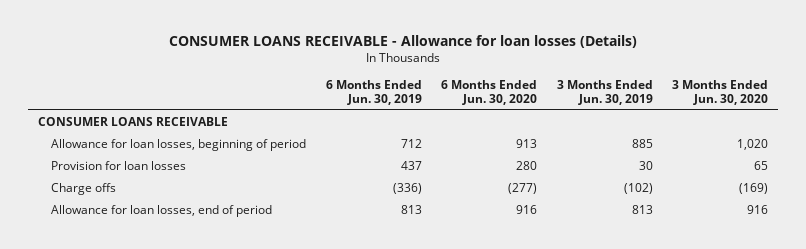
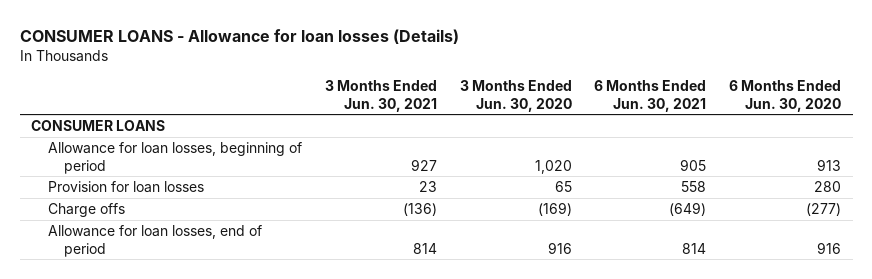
- CONSUMER LOANS RECEIVABLE - Allowance for loan losses (Details)
+ CONSUMER LOANS - Allowance for loan losses (Details)
- | 6 Months Ended Jun. 30, 2019 | 6 Months Ended Jun. 30, 2020 | 3 Months Ended Jun. 30, 2019 | 3 Months Ended Jun. 30, 2020
+ | 3 Months Ended Jun. 30, 2021 | 3 Months Ended Jun. 30, 2020 | 6 Months Ended Jun. 30, 2021 | 6 Months Ended Jun. 30, 2020
- CONSUMER LOANS RECEIVABLE
+ CONSUMER LOANS

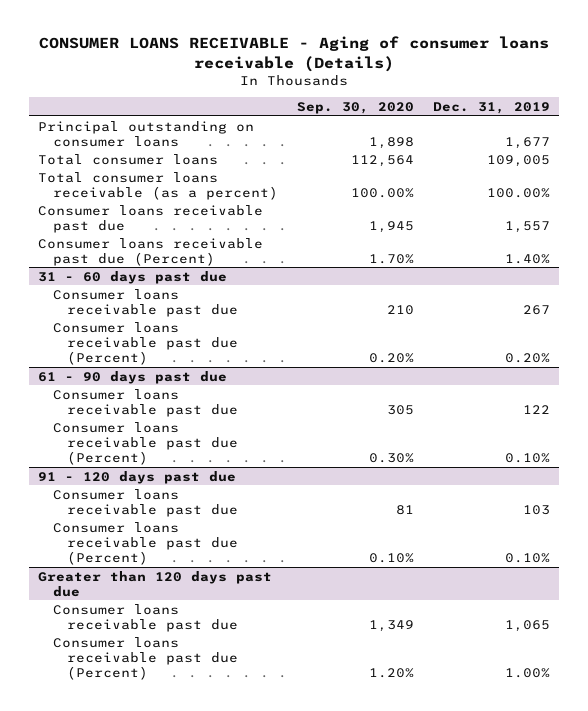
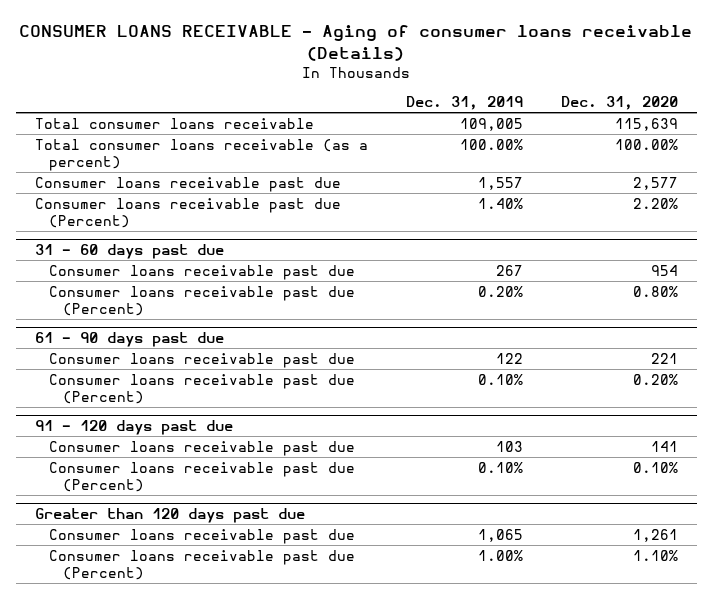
- | Sep. 30, 2020 | Dec. 31, 2019
+ | Dec. 31, 2019 | Dec. 31, 2020
- Principal outstanding on consumer loans | 1,898 | 1,677
- Total consumer loans | 112,564 | 109,005
+ Total consumer loans receivable | 109,005 | 115,639

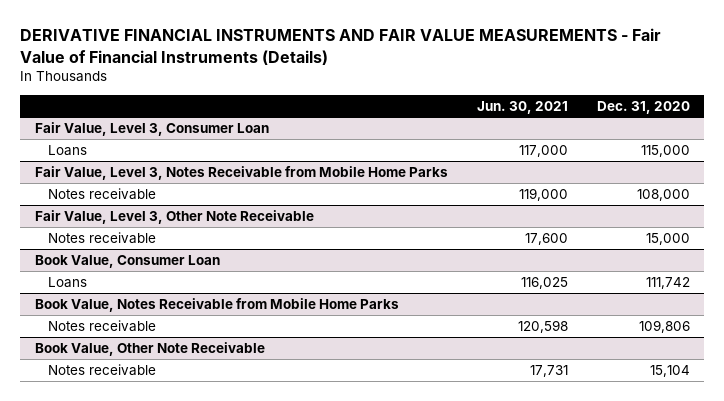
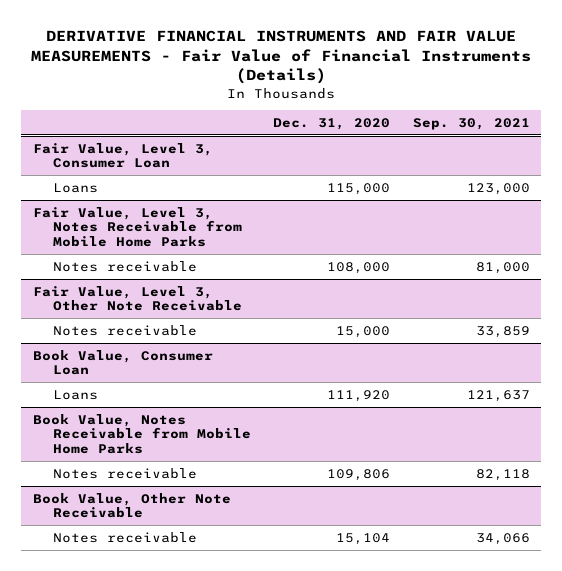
- | Jun. 30, 2021 | Dec. 31, 2020
+ | Dec. 31, 2020 | Sep. 30, 2021
@ Book Value, Consumer Loan
- Loans | 116,025 | 111,742
+ Loans | 111,920 | 121,637

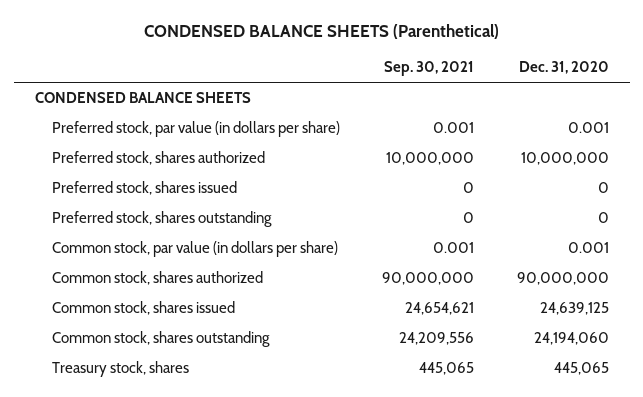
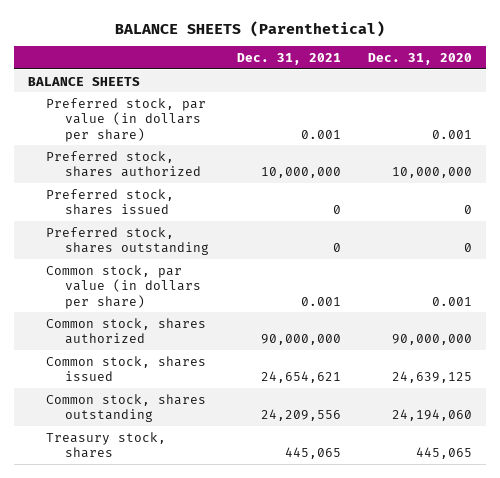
- CONDENSED BALANCE SHEETS (Parenthetical)
+ BALANCE SHEETS (Parenthetical)
- | Sep. 30, 2021 | Dec. 31, 2020
+ | Dec. 31, 2021 | Dec. 31, 2020
- CONDENSED BALANCE SHEETS
+ BALANCE SHEETS

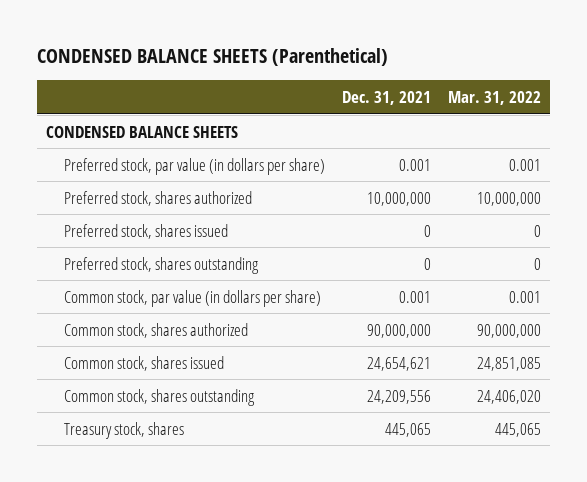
- BALANCE SHEETS (Parenthetical)
+ CONDENSED BALANCE SHEETS (Parenthetical)
- | Dec. 31, 2021 | Dec. 31, 2020
+ | Dec. 31, 2021 | Mar. 31, 2022
- BALANCE SHEETS
+ CONDENSED BALANCE SHEETS

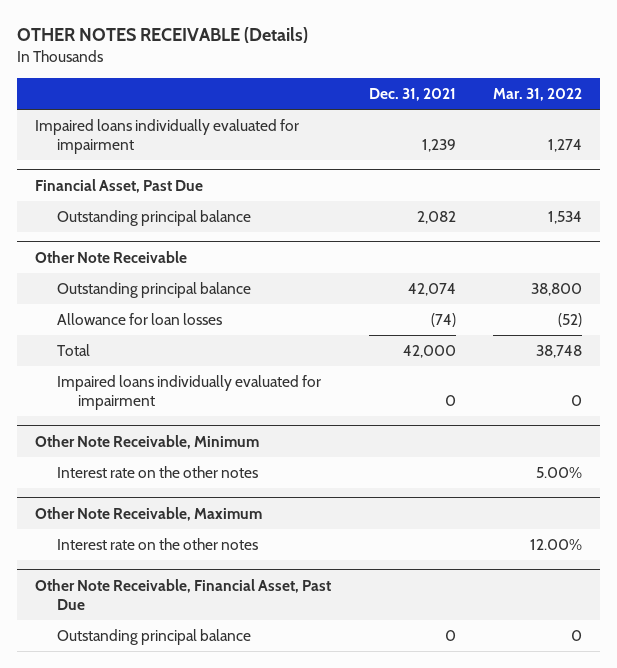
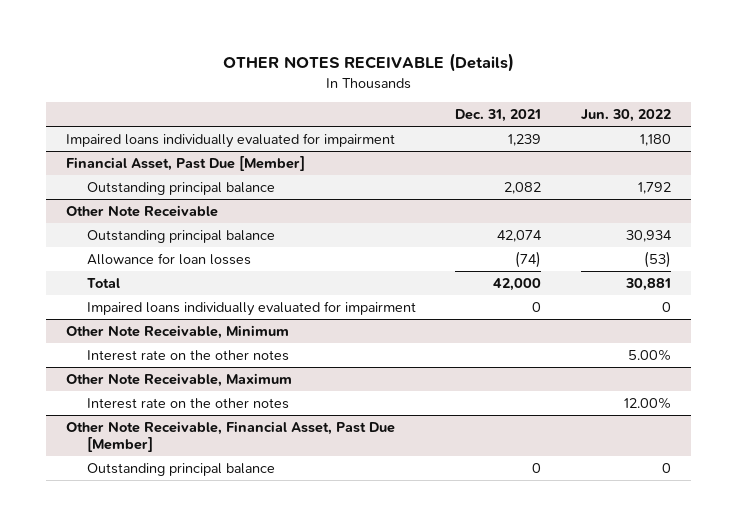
- | Dec. 31, 2021 | Mar. 31, 2022
+ | Dec. 31, 2021 | Jun. 30, 2022
- Financial Asset, Past Due
+ Financial Asset, Past Due [Member]
- Other Note Receivable, Financial Asset, Past Due
+ Other Note Receivable, Financial Asset, Past Due [Member]

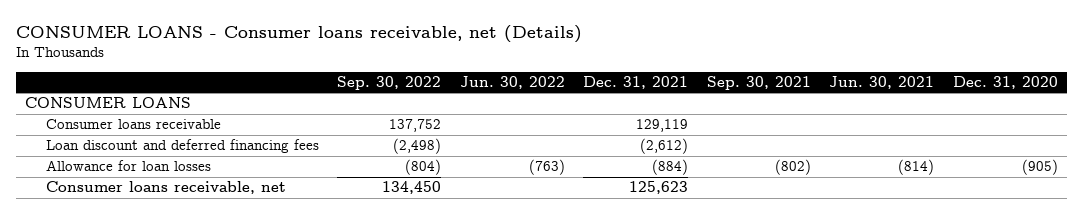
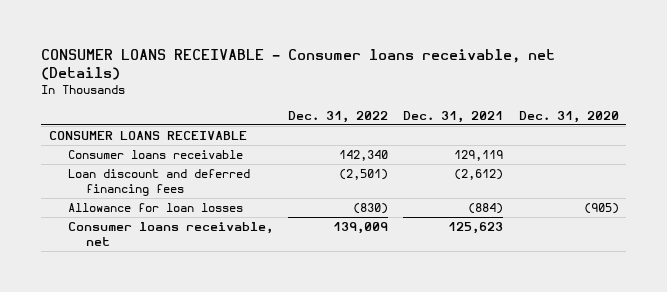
- CONSUMER LOANS - Consumer loans receivable, net (Details)
+ CONSUMER LOANS RECEIVABLE - Consumer loans receivable, net (Details)
- | Sep. 30, 2022 | Jun. 30, 2022 | Dec. 31, 2021 | Sep. 30, 2021 | Jun. 30, 2021 | Dec. 31, 2020
+ | Dec. 31, 2022 | Dec. 31, 2021 | Dec. 31, 2020
- CONSUMER LOANS
+ CONSUMER LOANS RECEIVABLE

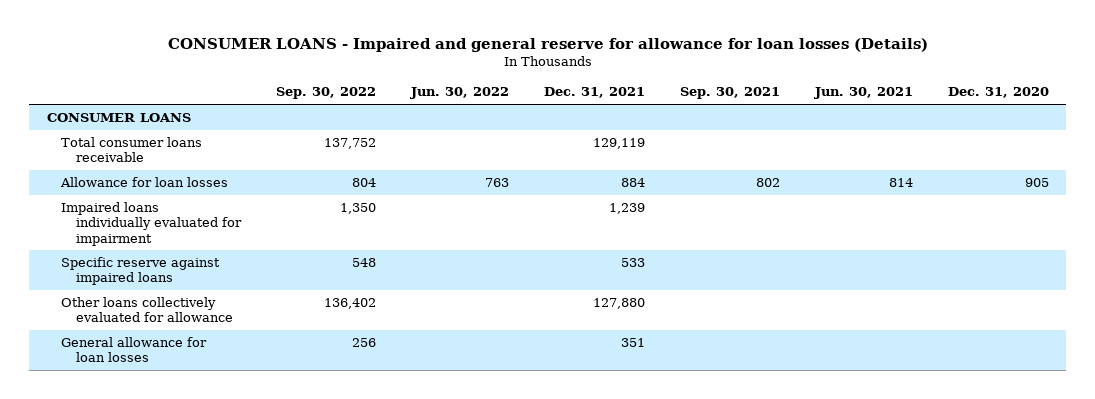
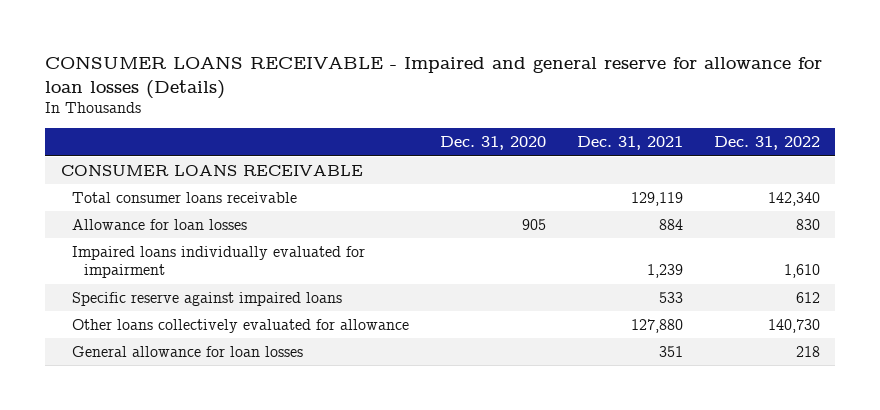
- CONSUMER LOANS - Impaired and general reserve for allowance for loan losses (Details)
+ CONSUMER LOANS RECEIVABLE - Impaired and general reserve for allowance for loan losses (Details)
- | Sep. 30, 2022 | Jun. 30, 2022 | Dec. 31, 2021 | Sep. 30, 2021 | Jun. 30, 2021 | Dec. 31, 2020
+ | Dec. 31, 2020 | Dec. 31, 2021 | Dec. 31, 2022
- CONSUMER LOANS
+ CONSUMER LOANS RECEIVABLE

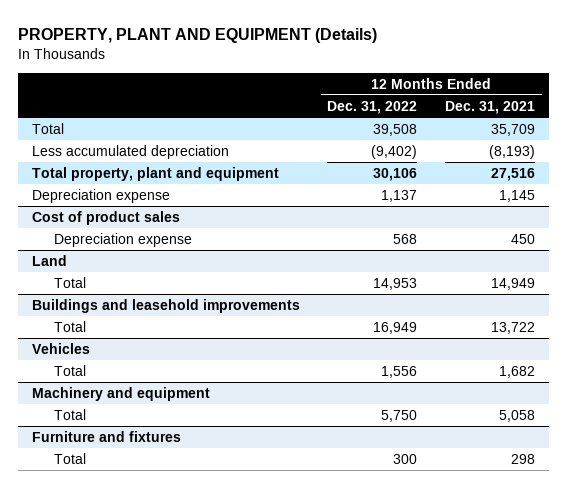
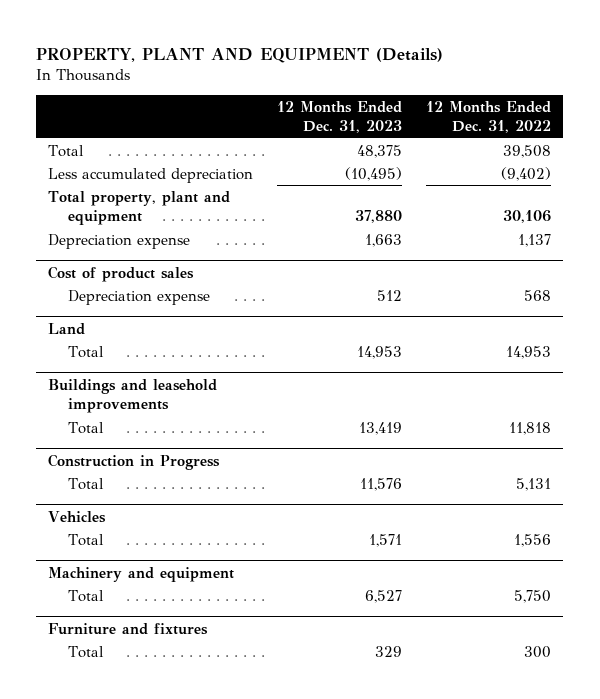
- | 12 Months Ended Dec. 31, 2022 | 12 Months Ended Dec. 31, 2021
+ | 12 Months Ended Dec. 31, 2023 | 12 Months Ended Dec. 31, 2022
@ Buildings and leasehold improvements
- Total | 16,949 | 13,722
+ Total | 13,419 | 11,818
+ Construction in Progress
+ Total | 11,576 | 5,131

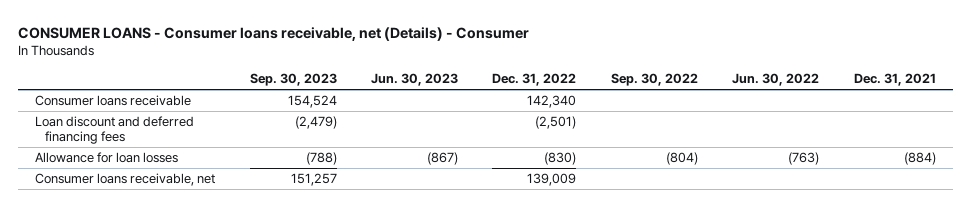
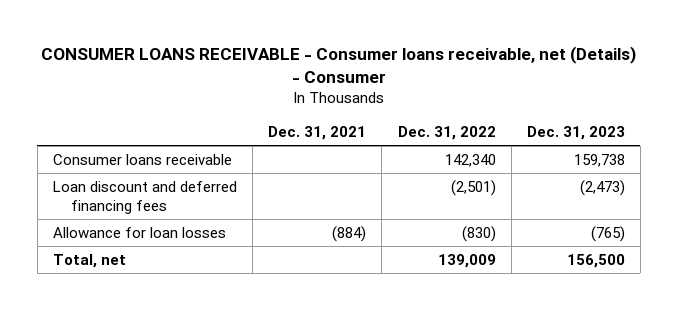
- CONSUMER LOANS - Consumer loans receivable, net (Details) - Consumer
+ CONSUMER LOANS RECEIVABLE - Consumer loans receivable, net (Details) - Consumer
- | Sep. 30, 2023 | Jun. 30, 2023 | Dec. 31, 2022 | Sep. 30, 2022 | Jun. 30, 2022 | Dec. 31, 2021
+ | Dec. 31, 2021 | Dec. 31, 2022 | Dec. 31, 2023
- Consumer loans receivable, net | 151,257 | | 139,009 | | |
+ Total, net | | 139,009 | 156,500

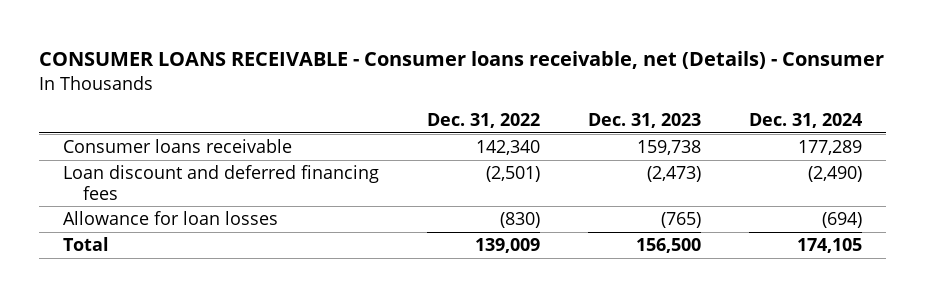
- | Dec. 31, 2021 | Dec. 31, 2022 | Dec. 31, 2023
+ | Dec. 31, 2022 | Dec. 31, 2023 | Dec. 31, 2024
- Total, net | | 139,009 | 156,500
+ Total | 139,009 | 156,500 | 174,105

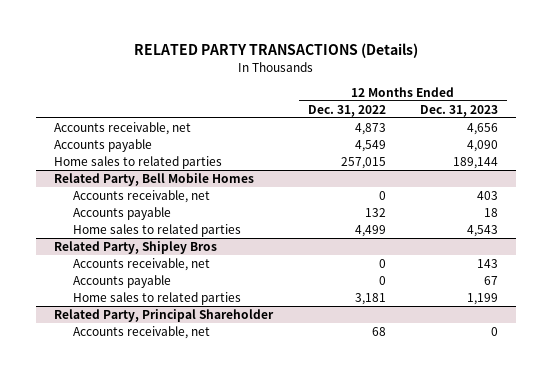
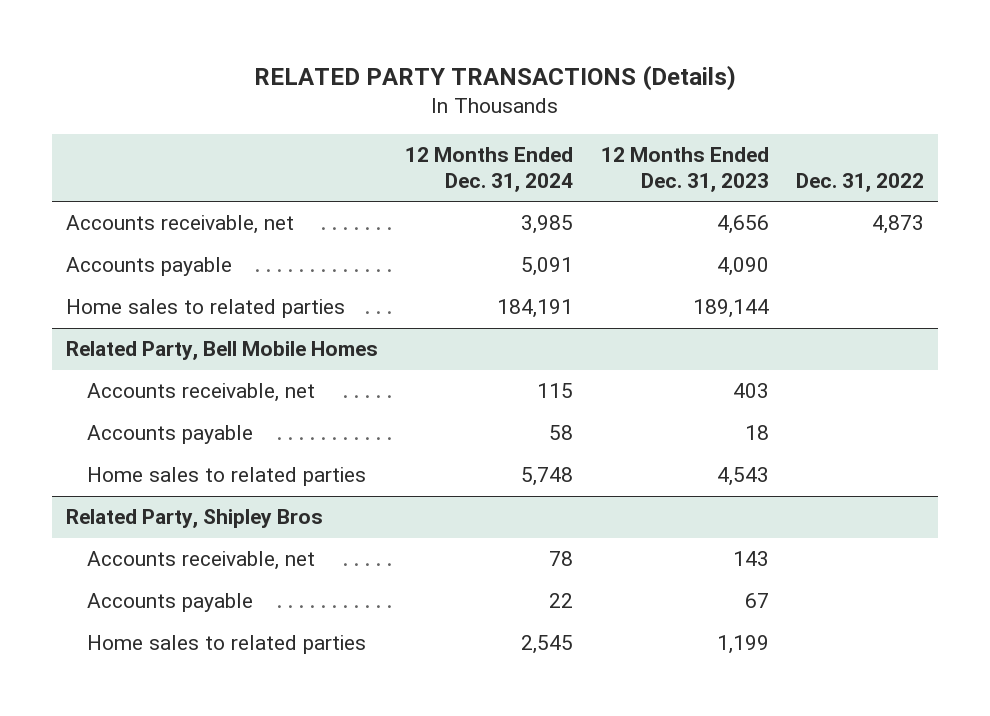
- | 12 Months Ended Dec. 31, 2022 | 12 Months Ended Dec. 31, 2023
+ | 12 Months Ended Dec. 31, 2024 | 12 Months Ended Dec. 31, 2023 | Dec. 31, 2022
- Related Party, Principal Shareholder
- Accounts receivable, net | 68 | 0

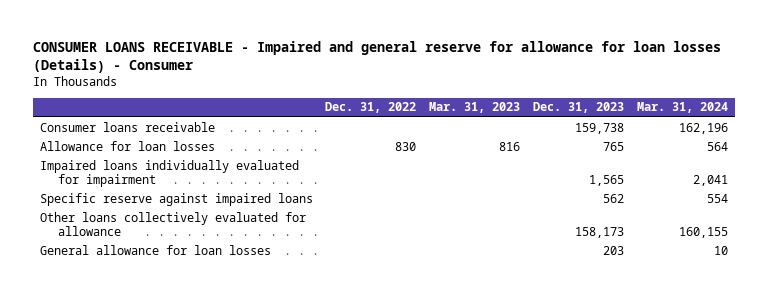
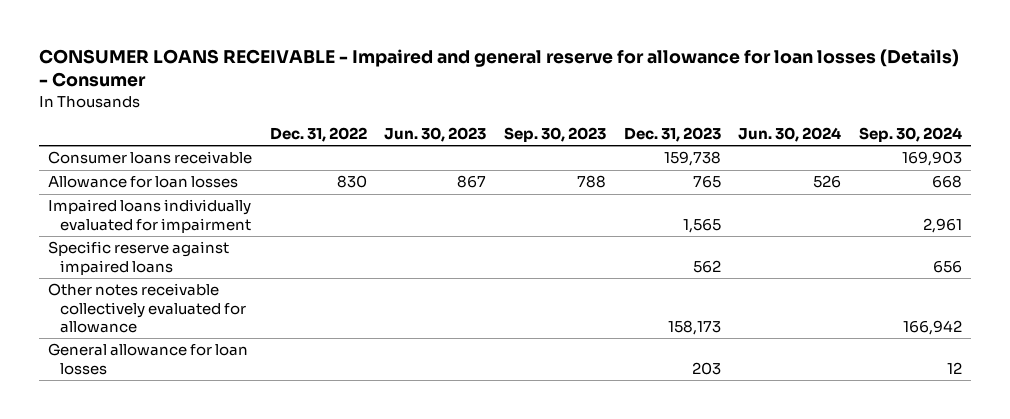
- | Dec. 31, 2022 | Mar. 31, 2023 | Dec. 31, 2023 | Mar. 31, 2024
+ | Dec. 31, 2022 | Jun. 30, 2023 | Sep. 30, 2023 | Dec. 31, 2023 | Jun. 30, 2024 | Sep. 30, 2024
- Other loans collectively evaluated for allowance | | | 158,173 | 160,155
+ Other notes receivable collectively evaluated for allowance | | | | 158,173 | | 166,942

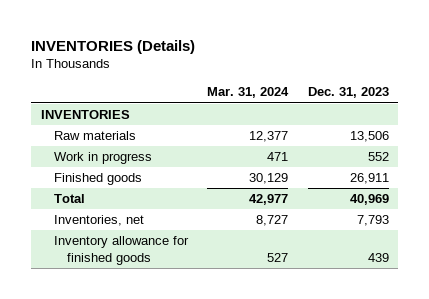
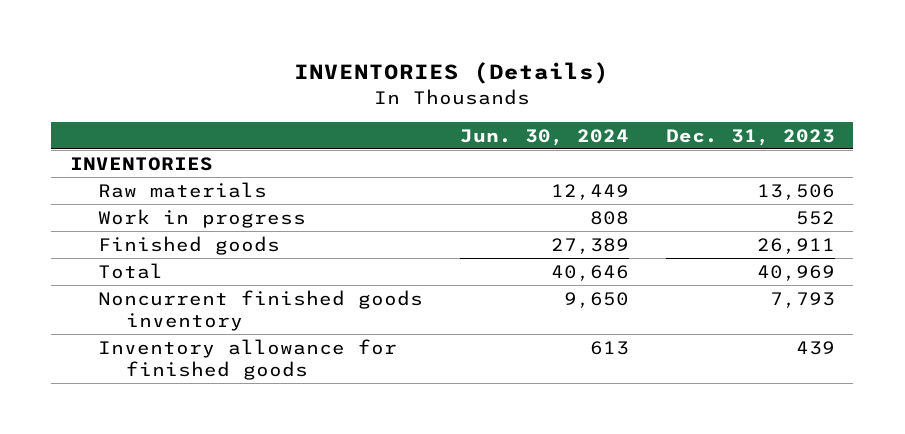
- | Mar. 31, 2024 | Dec. 31, 2023
+ | Jun. 30, 2024 | Dec. 31, 2023
- Inventories, net | 8,727 | 7,793
+ Noncurrent finished goods inventory | 9,650 | 7,793

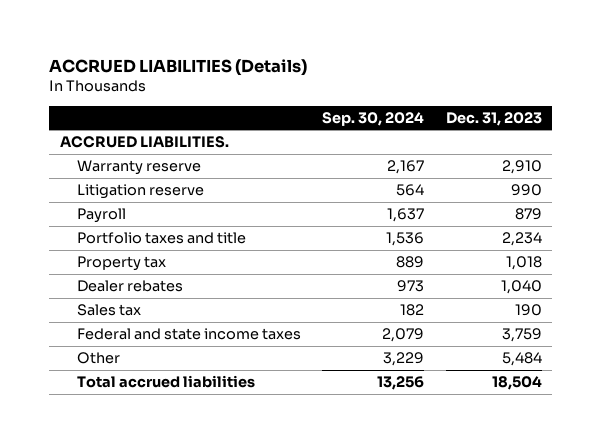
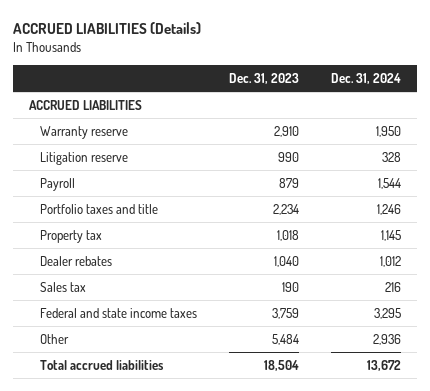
- | Sep. 30, 2024 | Dec. 31, 2023
+ | Dec. 31, 2023 | Dec. 31, 2024
- ACCRUED LIABILITIES.
+ ACCRUED LIABILITIES

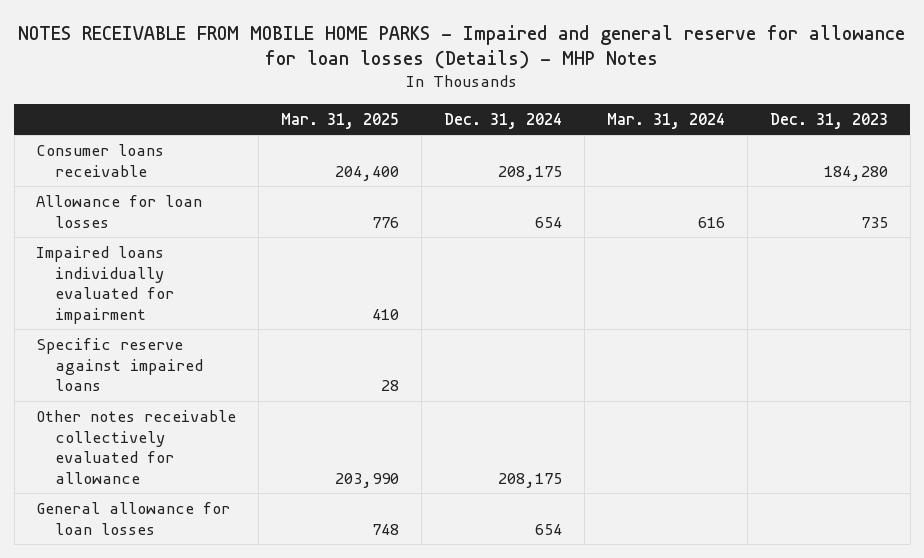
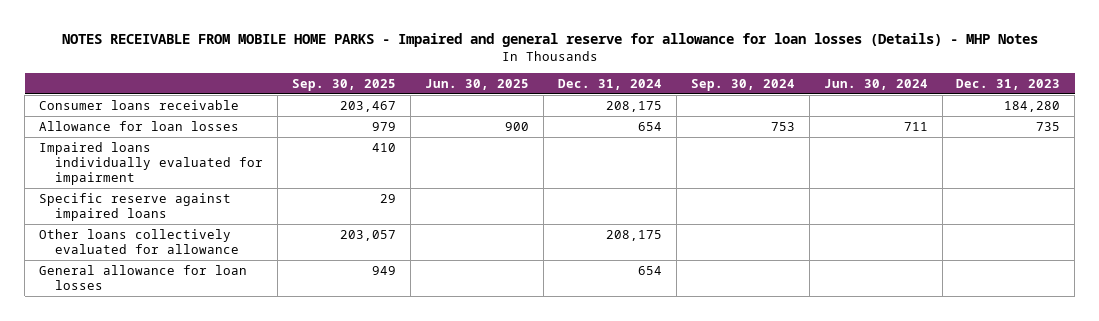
- | Mar. 31, 2025 | Dec. 31, 2024 | Mar. 31, 2024 | Dec. 31, 2023
+ | Sep. 30, 2025 | Jun. 30, 2025 | Dec. 31, 2024 | Sep. 30, 2024 | Jun. 30, 2024 | Dec. 31, 2023
- Other notes receivable collectively evaluated for allowance | 203,990 | 208,175 | |
+ Other loans collectively evaluated for allowance | 203,057 | | 208,175 | | |

